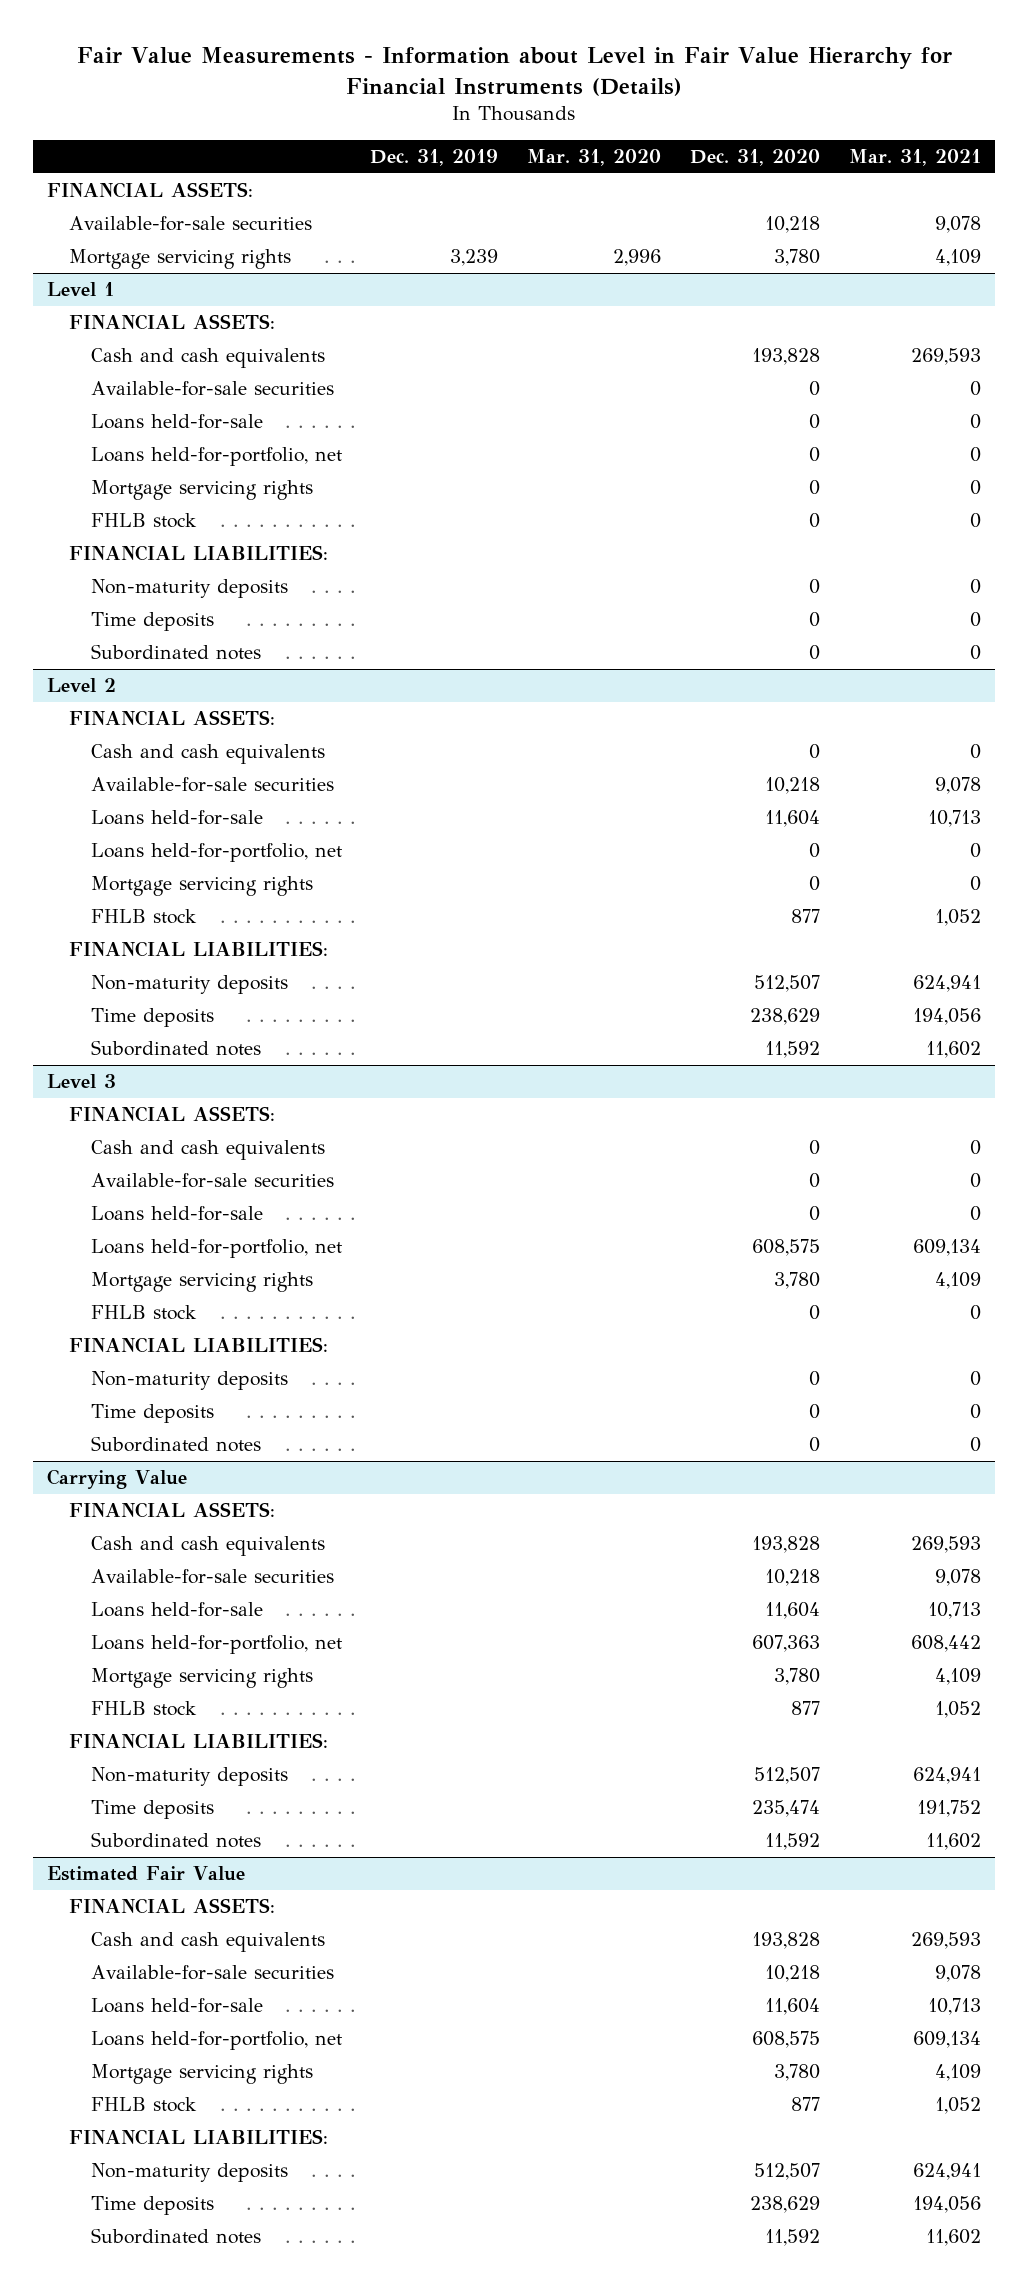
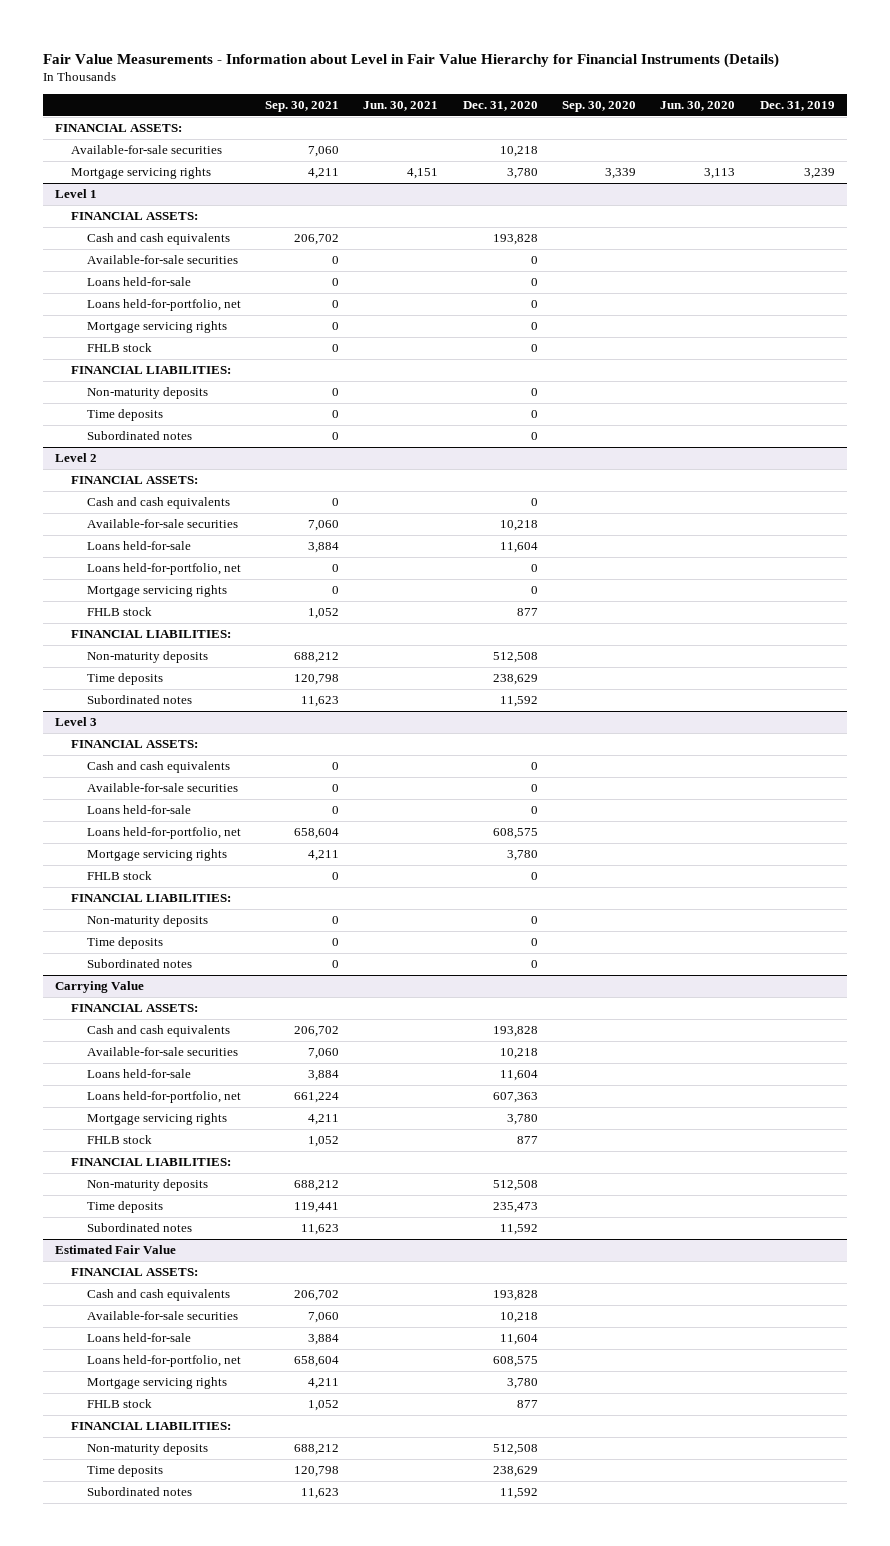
- | Dec. 31, 2019 | Mar. 31, 2020 | Dec. 31, 2020 | Mar. 31, 2021
+ | Sep. 30, 2021 | Jun. 30, 2021 | Dec. 31, 2020 | Sep. 30, 2020 | Jun. 30, 2020 | Dec. 31, 2019
@ Level 2
- Non-maturity deposits | | | 512,507 | 624,941
+ Non-maturity deposits | 688,212 | | 512,508 | | |
@ Carrying Value
- Non-maturity deposits | | | 512,507 | 624,941
- Time deposits | | | 235,474 | 191,752
+ Non-maturity deposits | 688,212 | | 512,508 | | |
+ Time deposits | 119,441 | | 235,473 | | |
@ Estimated Fair Value
- Non-maturity deposits | | | 512,507 | 624,941
+ Non-maturity deposits | 688,212 | | 512,508 | | |

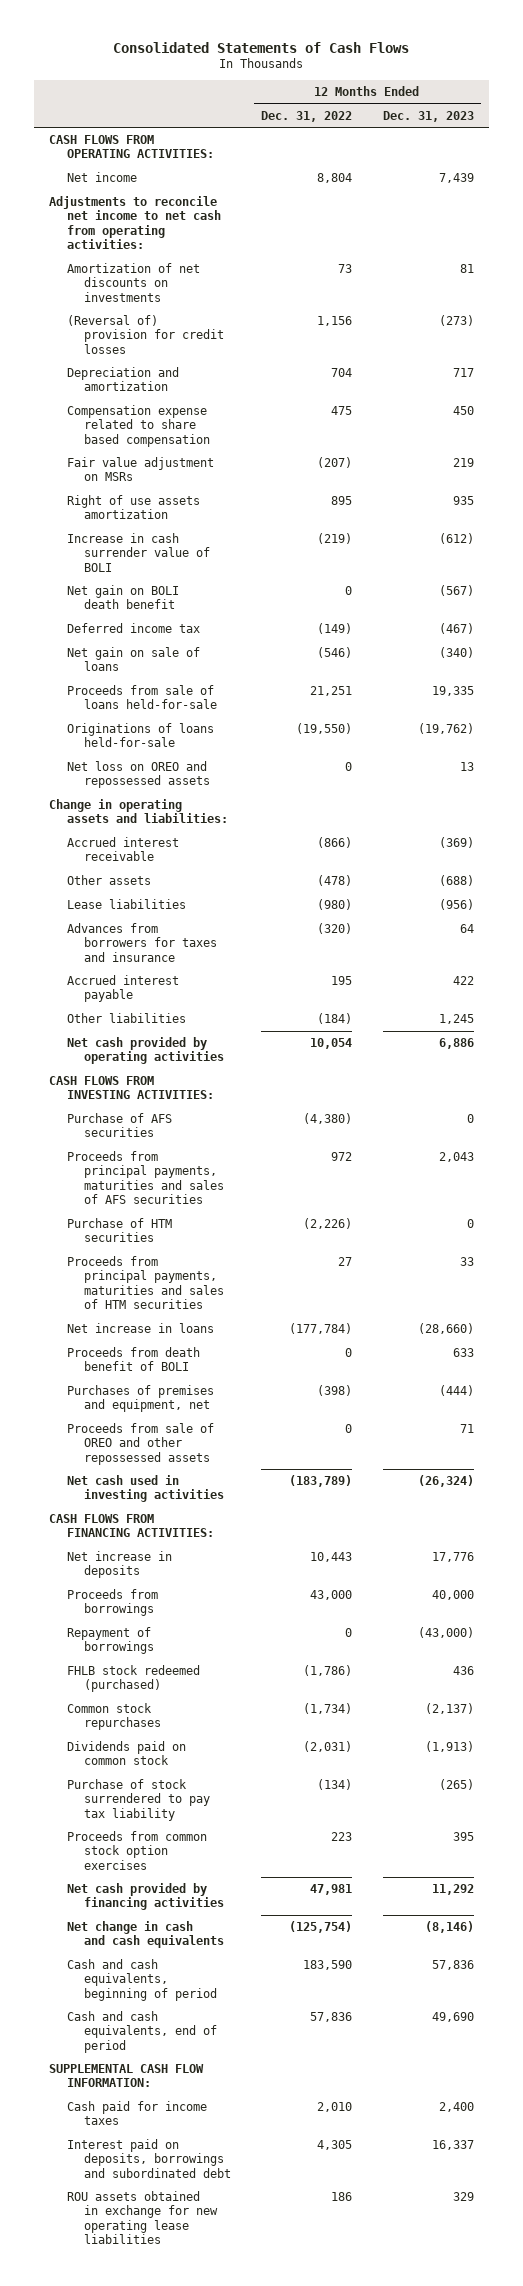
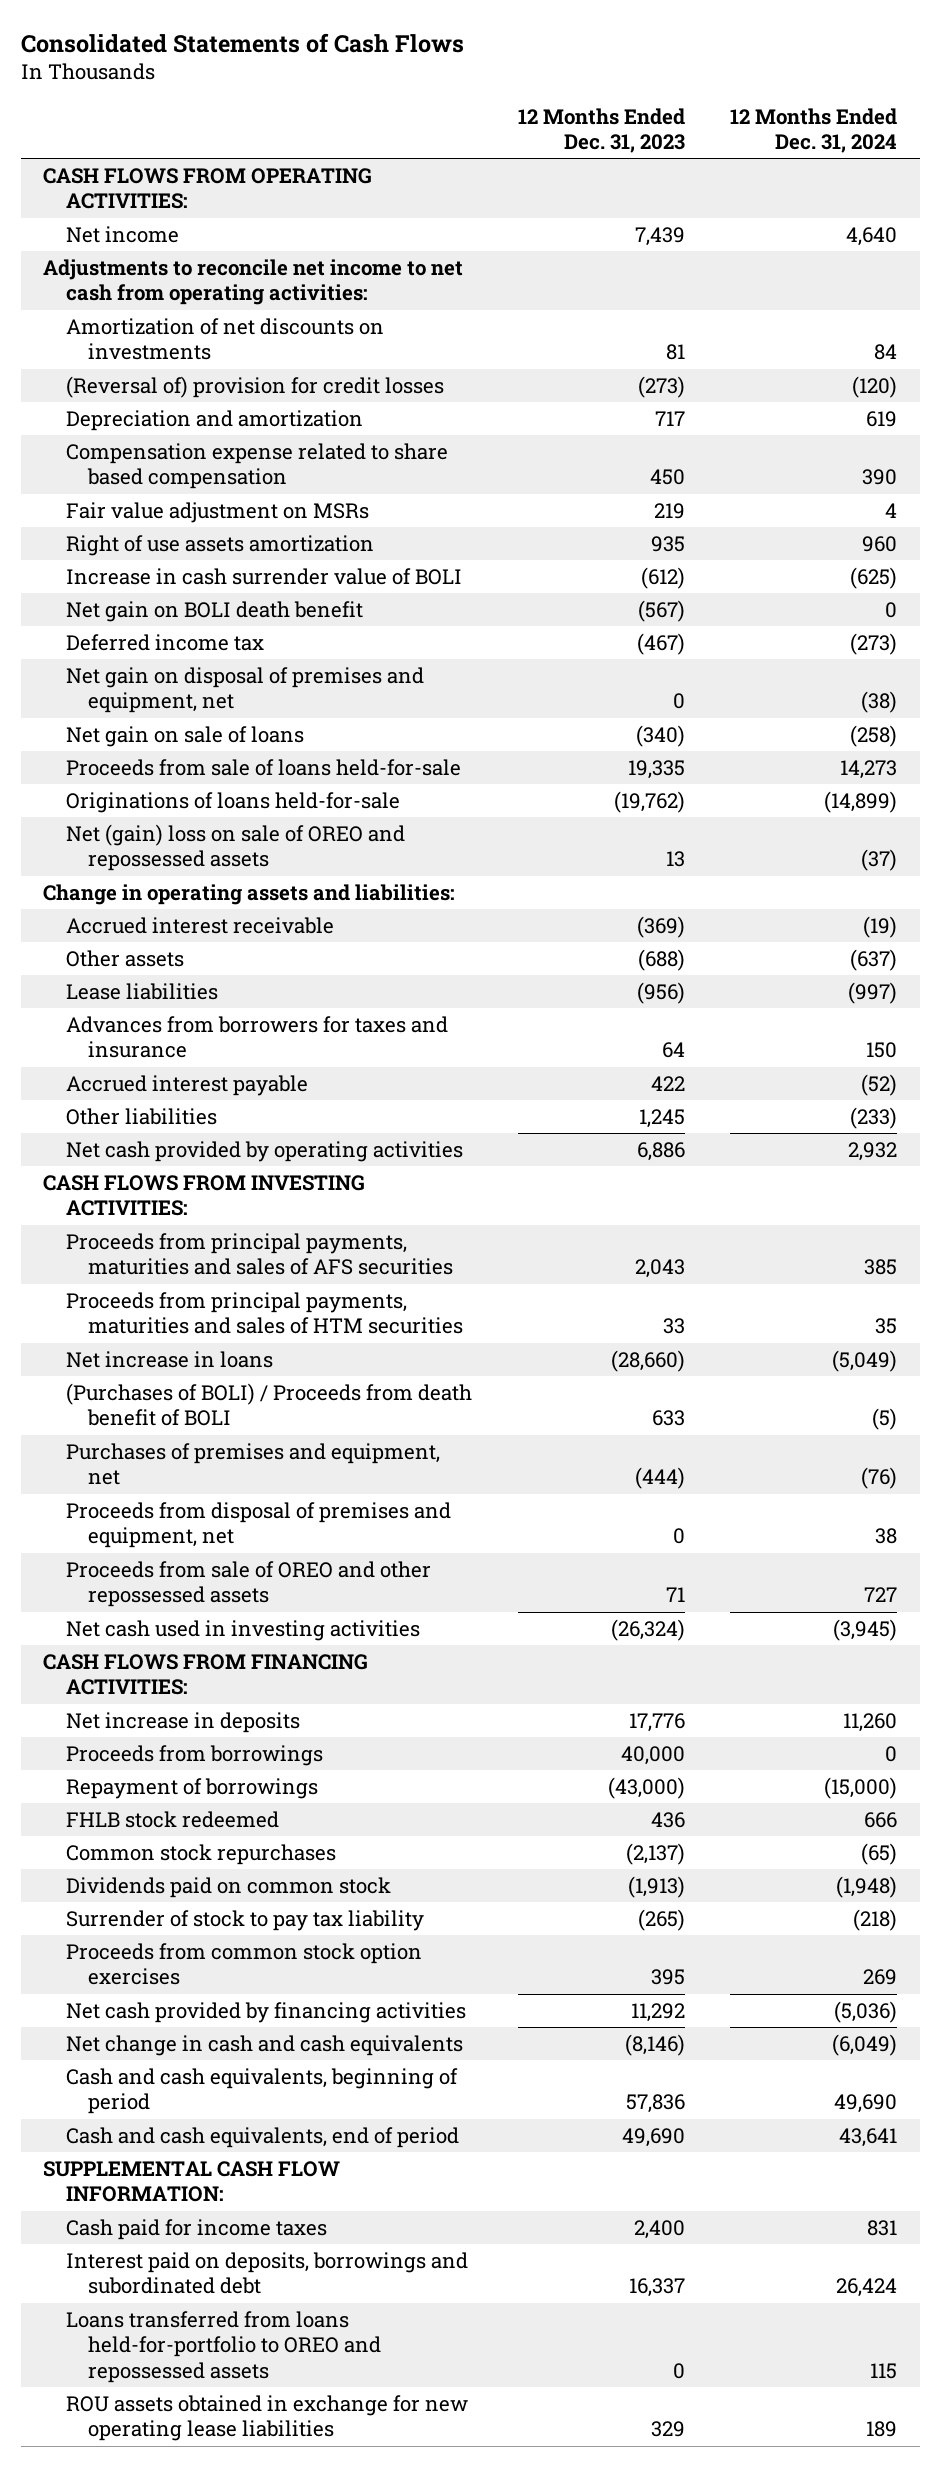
- | 12 Months Ended Dec. 31, 2022 | 12 Months Ended Dec. 31, 2023
+ | 12 Months Ended Dec. 31, 2023 | 12 Months Ended Dec. 31, 2024
+ Net gain on disposal of premises and equipment, net | 0 | (38)
- Net loss on OREO and repossessed assets | 0 | 13
+ Net (gain) loss on sale of OREO and repossessed assets | 13 | (37)
- Purchase of AFS securities | (4,380) | 0
- Purchase of HTM securities | (2,226) | 0
- Proceeds from death benefit of BOLI | 0 | 633
+ (Purchases of BOLI) / Proceeds from death benefit of BOLI | 633 | (5)
+ Proceeds from disposal of premises and equipment, net | 0 | 38
- FHLB stock redeemed (purchased) | (1,786) | 436
+ FHLB stock redeemed | 436 | 666
- Purchase of stock surrendered to pay tax liability | (134) | (265)
+ Surrender of stock to pay tax liability | (265) | (218)
+ Loans transferred from loans held-for-portfolio to OREO and repossessed assets | 0 | 115

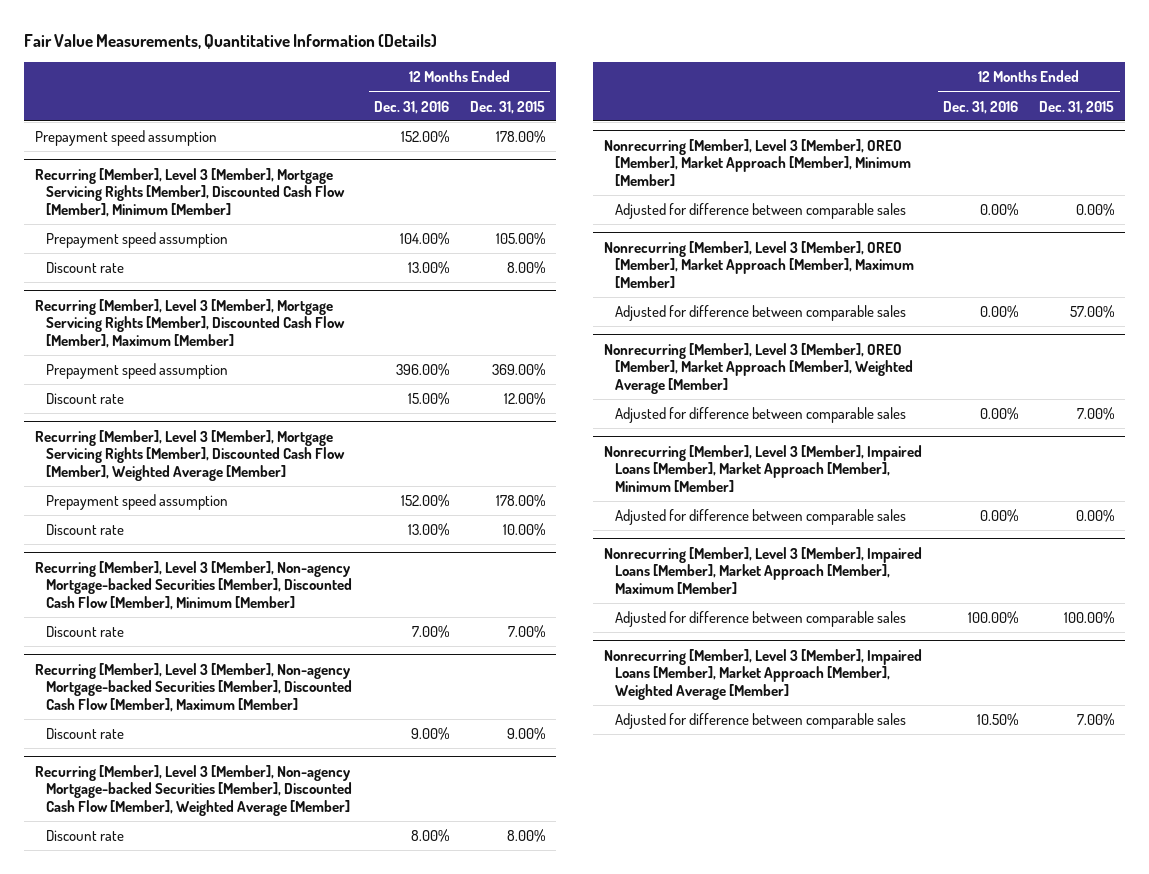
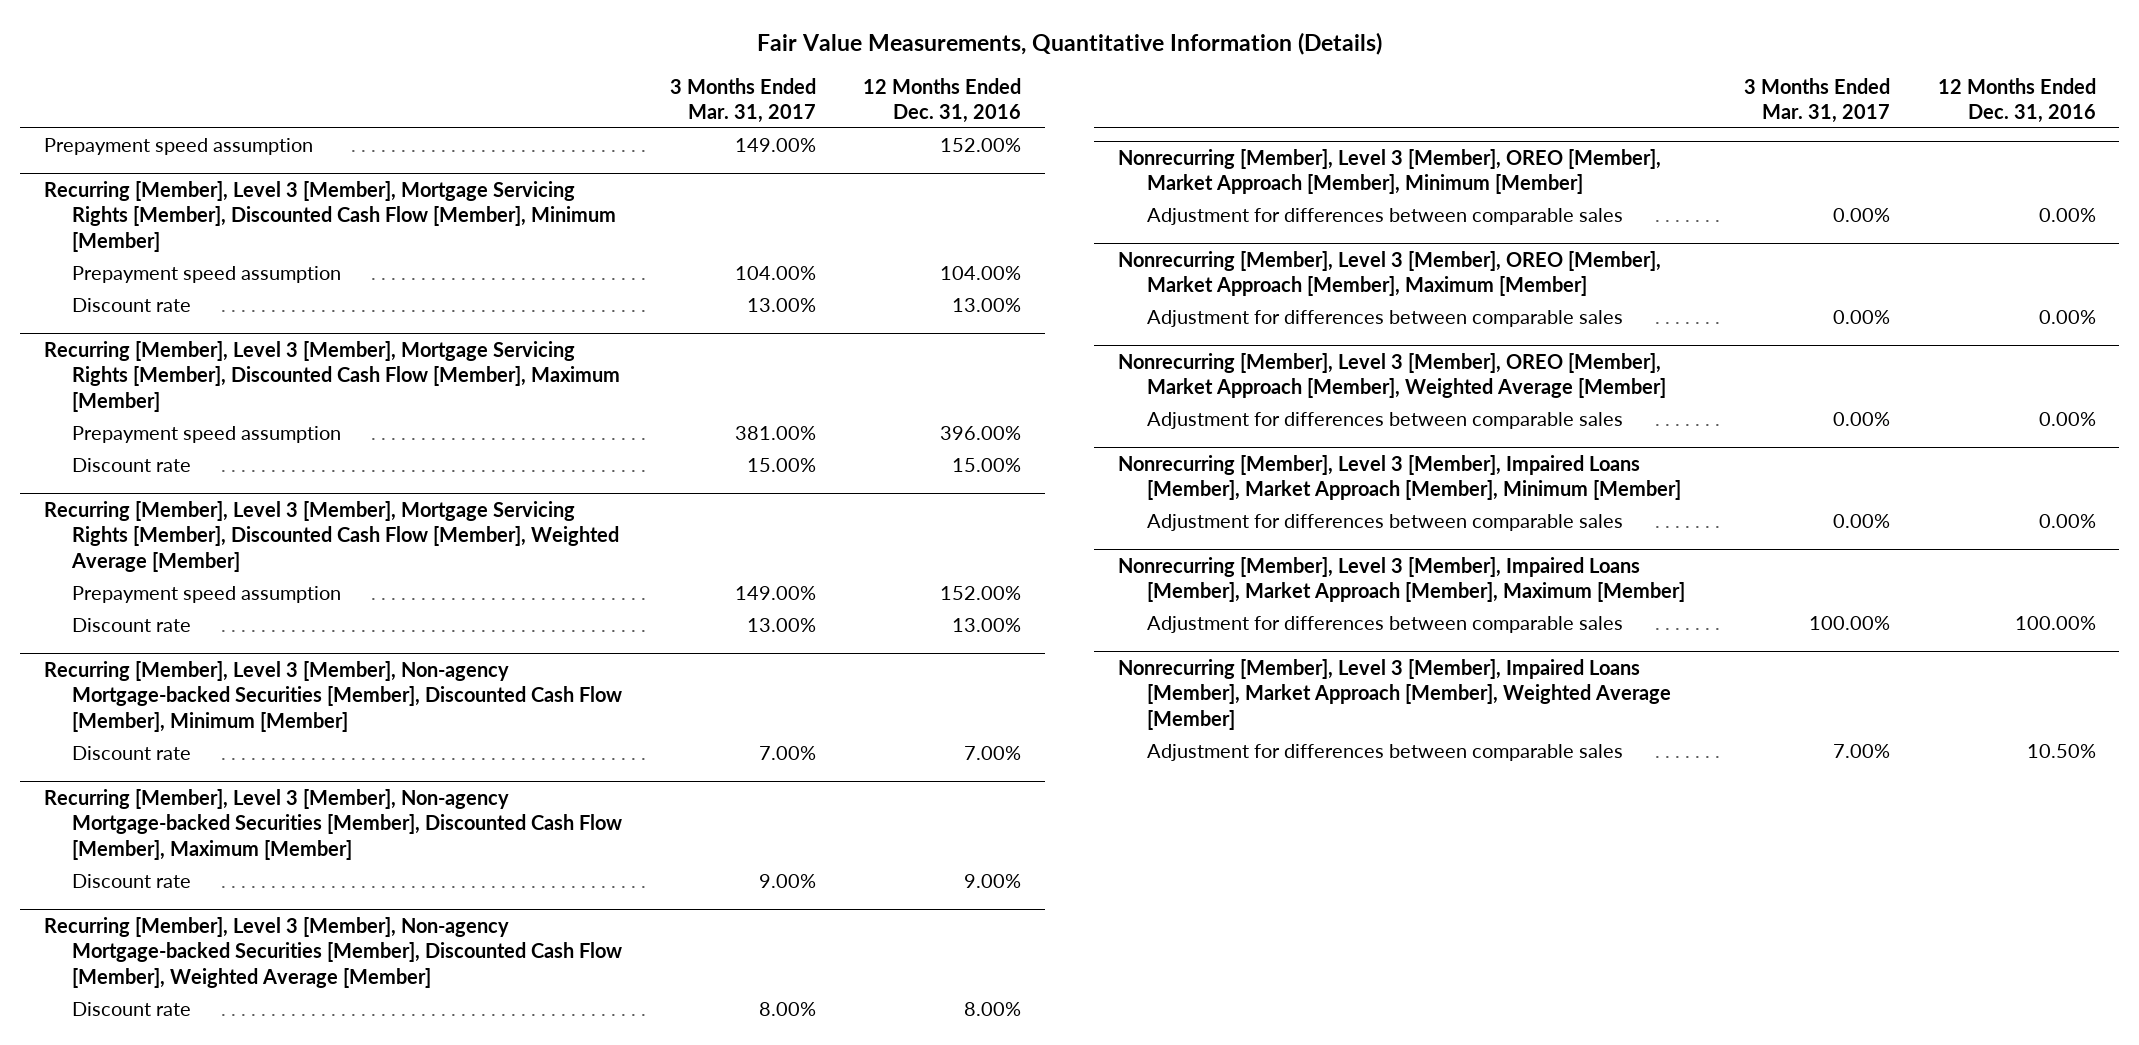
- | 12 Months Ended Dec. 31, 2016 | 12 Months Ended Dec. 31, 2015
+ | 3 Months Ended Mar. 31, 2017 | 12 Months Ended Dec. 31, 2016
@ Nonrecurring [Member], Level 3 [Member], OREO [Member], Market Approach [Member], Minimum [Member]
- Adjusted for difference between comparable sales | 0.00% | 0.00%
+ Adjustment for differences between comparable sales | 0.00% | 0.00%
@ Nonrecurring [Member], Level 3 [Member], OREO [Member], Market Approach [Member], Maximum [Member]
- Adjusted for difference between comparable sales | 0.00% | 57.00%
+ Adjustment for differences between comparable sales | 0.00% | 0.00%
@ Nonrecurring [Member], Level 3 [Member], OREO [Member], Market Approach [Member], Weighted Average [Member]
- Adjusted for difference between comparable sales | 0.00% | 7.00%
+ Adjustment for differences between comparable sales | 0.00% | 0.00%
@ Nonrecurring [Member], Level 3 [Member], Impaired Loans [Member], Market Approach [Member], Minimum [Member]
- Adjusted for difference between comparable sales | 0.00% | 0.00%
+ Adjustment for differences between comparable sales | 0.00% | 0.00%
@ Nonrecurring [Member], Level 3 [Member], Impaired Loans [Member], Market Approach [Member], Maximum [Member]
- Adjusted for difference between comparable sales | 100.00% | 100.00%
+ Adjustment for differences between comparable sales | 100.00% | 100.00%
@ Nonrecurring [Member], Level 3 [Member], Impaired Loans [Member], Market Approach [Member], Weighted Average [Member]
- Adjusted for difference between comparable sales | 10.50% | 7.00%
+ Adjustment for differences between comparable sales | 7.00% | 10.50%

